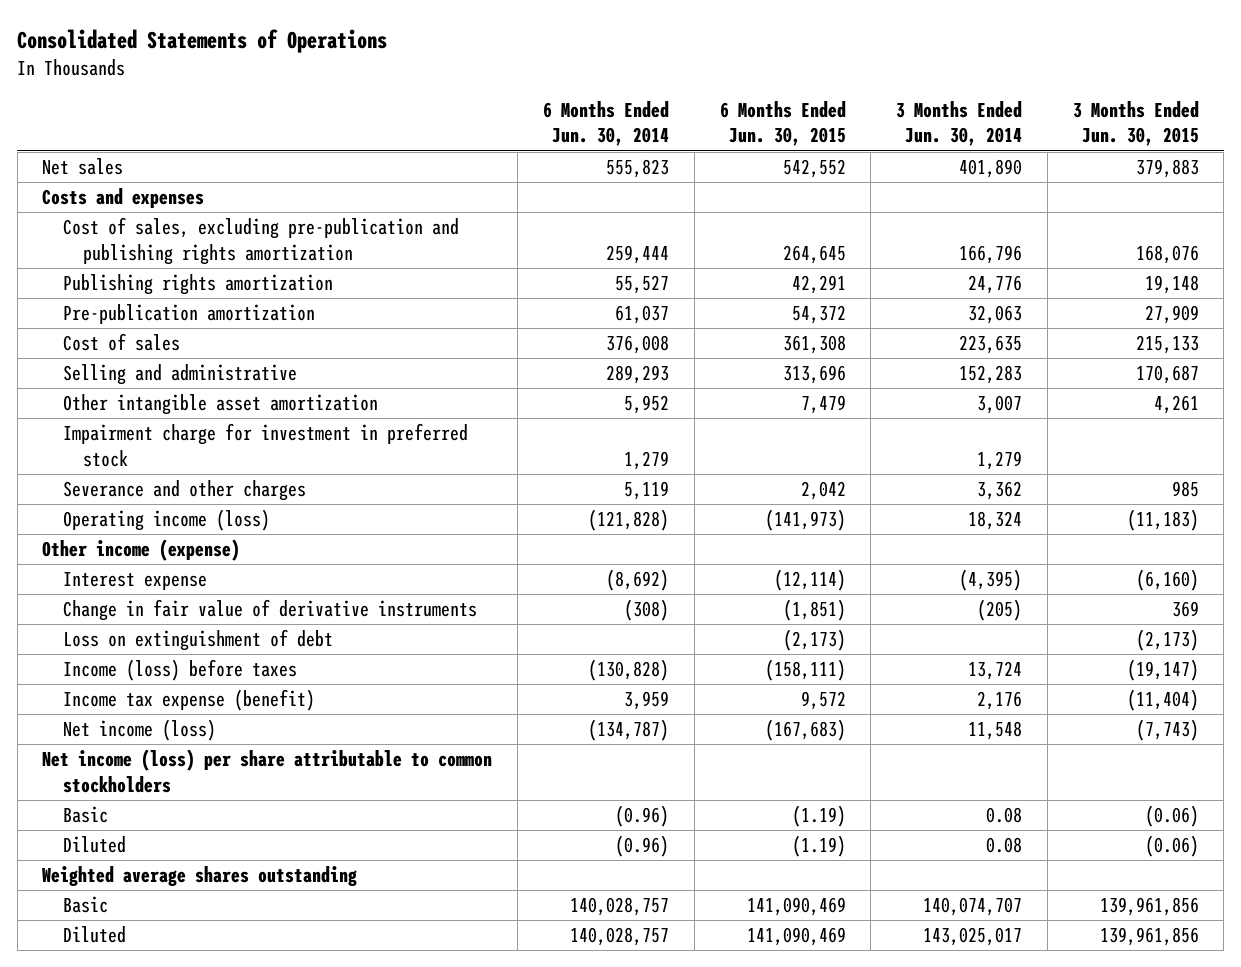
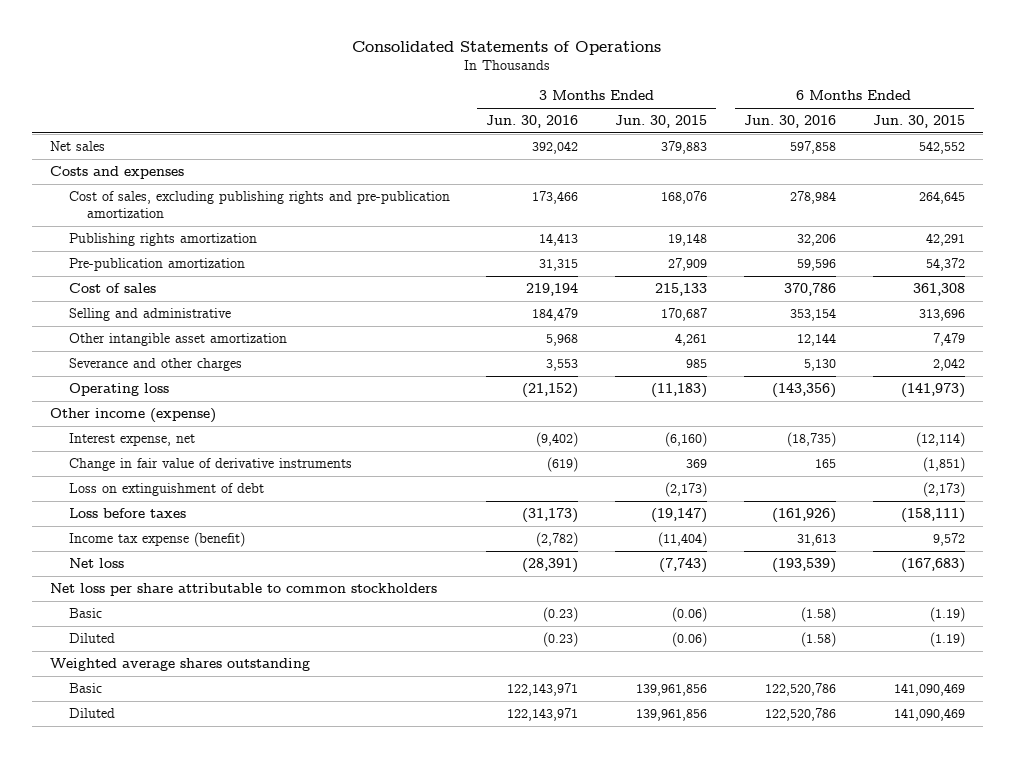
- | 6 Months Ended Jun. 30, 2014 | 6 Months Ended Jun. 30, 2015 | 3 Months Ended Jun. 30, 2014 | 3 Months Ended Jun. 30, 2015
+ | 3 Months Ended Jun. 30, 2016 | 3 Months Ended Jun. 30, 2015 | 6 Months Ended Jun. 30, 2016 | 6 Months Ended Jun. 30, 2015
- Cost of sales, excluding pre-publication and publishing rights amortization | 259,444 | 264,645 | 166,796 | 168,076
+ Cost of sales, excluding publishing rights and pre-publication amortization | 173,466 | 168,076 | 278,984 | 264,645
- Impairment charge for investment in preferred stock | 1,279 | | 1,279 |
- Operating income (loss) | (121,828) | (141,973) | 18,324 | (11,183)
+ Operating loss | (21,152) | (11,183) | (143,356) | (141,973)
- Interest expense | (8,692) | (12,114) | (4,395) | (6,160)
+ Interest expense, net | (9,402) | (6,160) | (18,735) | (12,114)
- Income (loss) before taxes | (130,828) | (158,111) | 13,724 | (19,147)
+ Loss before taxes | (31,173) | (19,147) | (161,926) | (158,111)
- Net income (loss) | (134,787) | (167,683) | 11,548 | (7,743)
- Net income (loss) per share attributable to common stockholders
+ Net loss | (28,391) | (7,743) | (193,539) | (167,683)
+ Net loss per share attributable to common stockholders

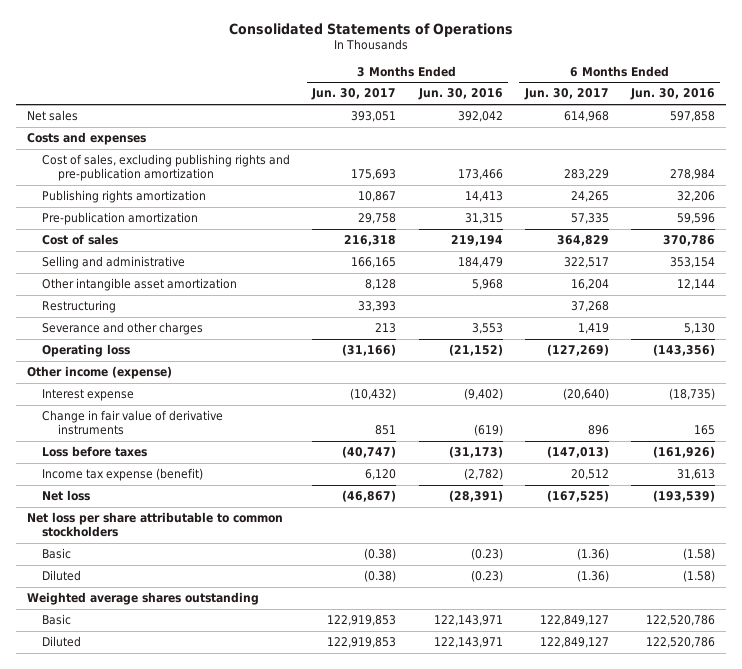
- | 3 Months Ended Jun. 30, 2016 | 3 Months Ended Jun. 30, 2015 | 6 Months Ended Jun. 30, 2016 | 6 Months Ended Jun. 30, 2015
+ | 3 Months Ended Jun. 30, 2017 | 3 Months Ended Jun. 30, 2016 | 6 Months Ended Jun. 30, 2017 | 6 Months Ended Jun. 30, 2016
+ Restructuring | 33,393 | | 37,268 |
- Interest expense, net | (9,402) | (6,160) | (18,735) | (12,114)
+ Interest expense | (10,432) | (9,402) | (20,640) | (18,735)
- Loss on extinguishment of debt | | (2,173) | | (2,173)

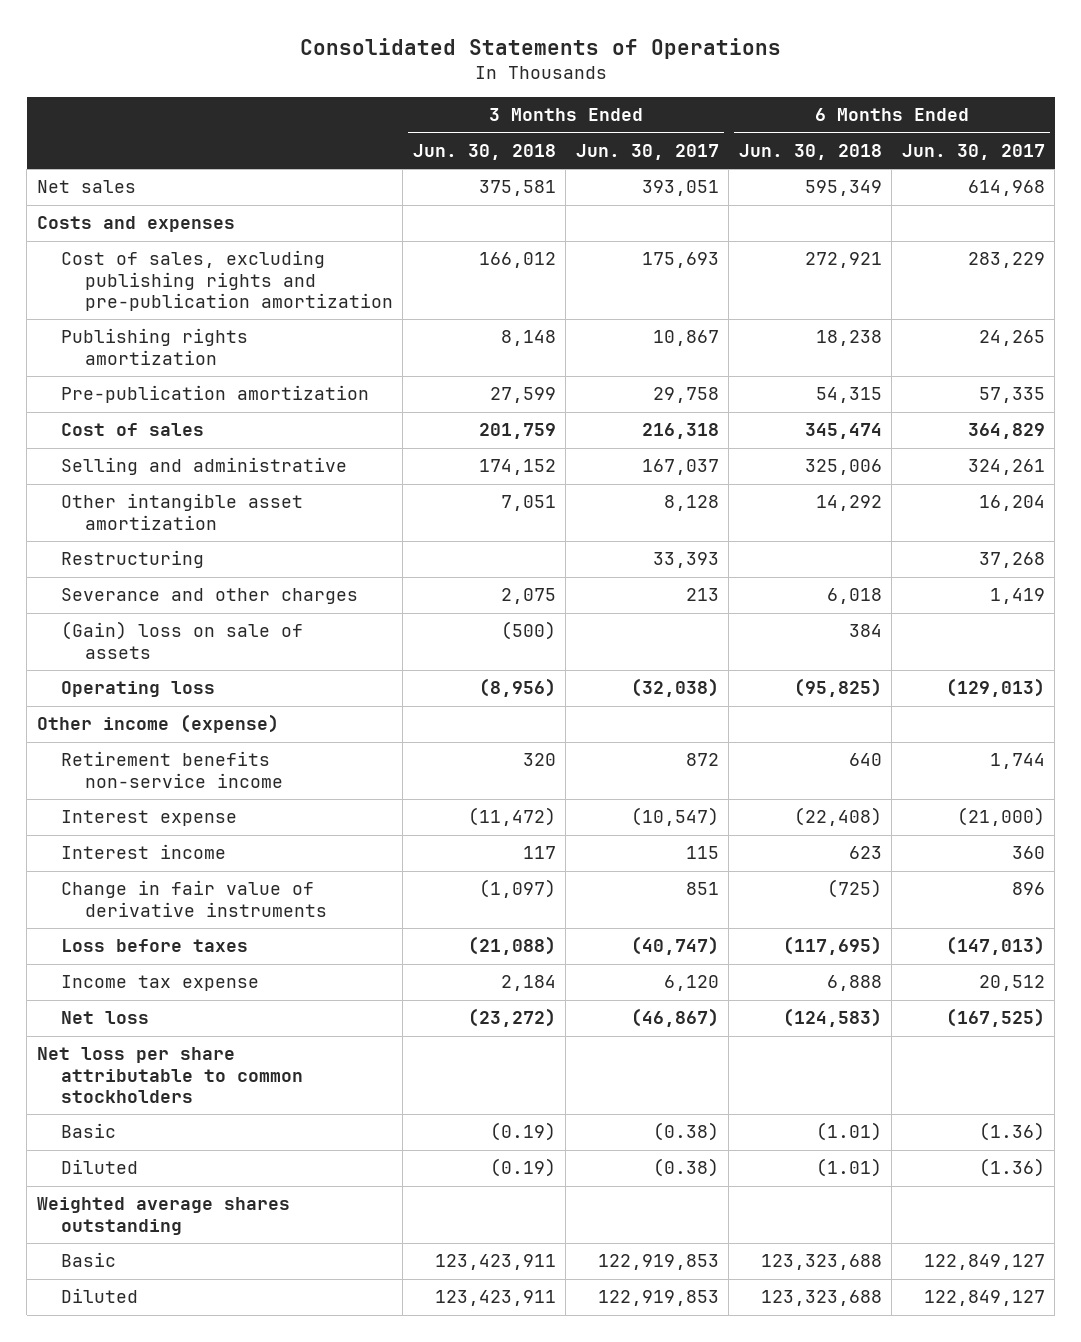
- | 3 Months Ended Jun. 30, 2017 | 3 Months Ended Jun. 30, 2016 | 6 Months Ended Jun. 30, 2017 | 6 Months Ended Jun. 30, 2016
+ | 3 Months Ended Jun. 30, 2018 | 3 Months Ended Jun. 30, 2017 | 6 Months Ended Jun. 30, 2018 | 6 Months Ended Jun. 30, 2017
- Selling and administrative | 166,165 | 184,479 | 322,517 | 353,154
+ Selling and administrative | 174,152 | 167,037 | 325,006 | 324,261
- Operating loss | (31,166) | (21,152) | (127,269) | (143,356)
+ (Gain) loss on sale of assets | (500) | | 384 |
+ Operating loss | (8,956) | (32,038) | (95,825) | (129,013)
- Interest expense | (10,432) | (9,402) | (20,640) | (18,735)
+ Retirement benefits non-service income | 320 | 872 | 640 | 1,744
+ Interest expense | (11,472) | (10,547) | (22,408) | (21,000)
+ Interest income | 117 | 115 | 623 | 360
- Income tax expense (benefit) | 6,120 | (2,782) | 20,512 | 31,613
+ Income tax expense | 2,184 | 6,120 | 6,888 | 20,512

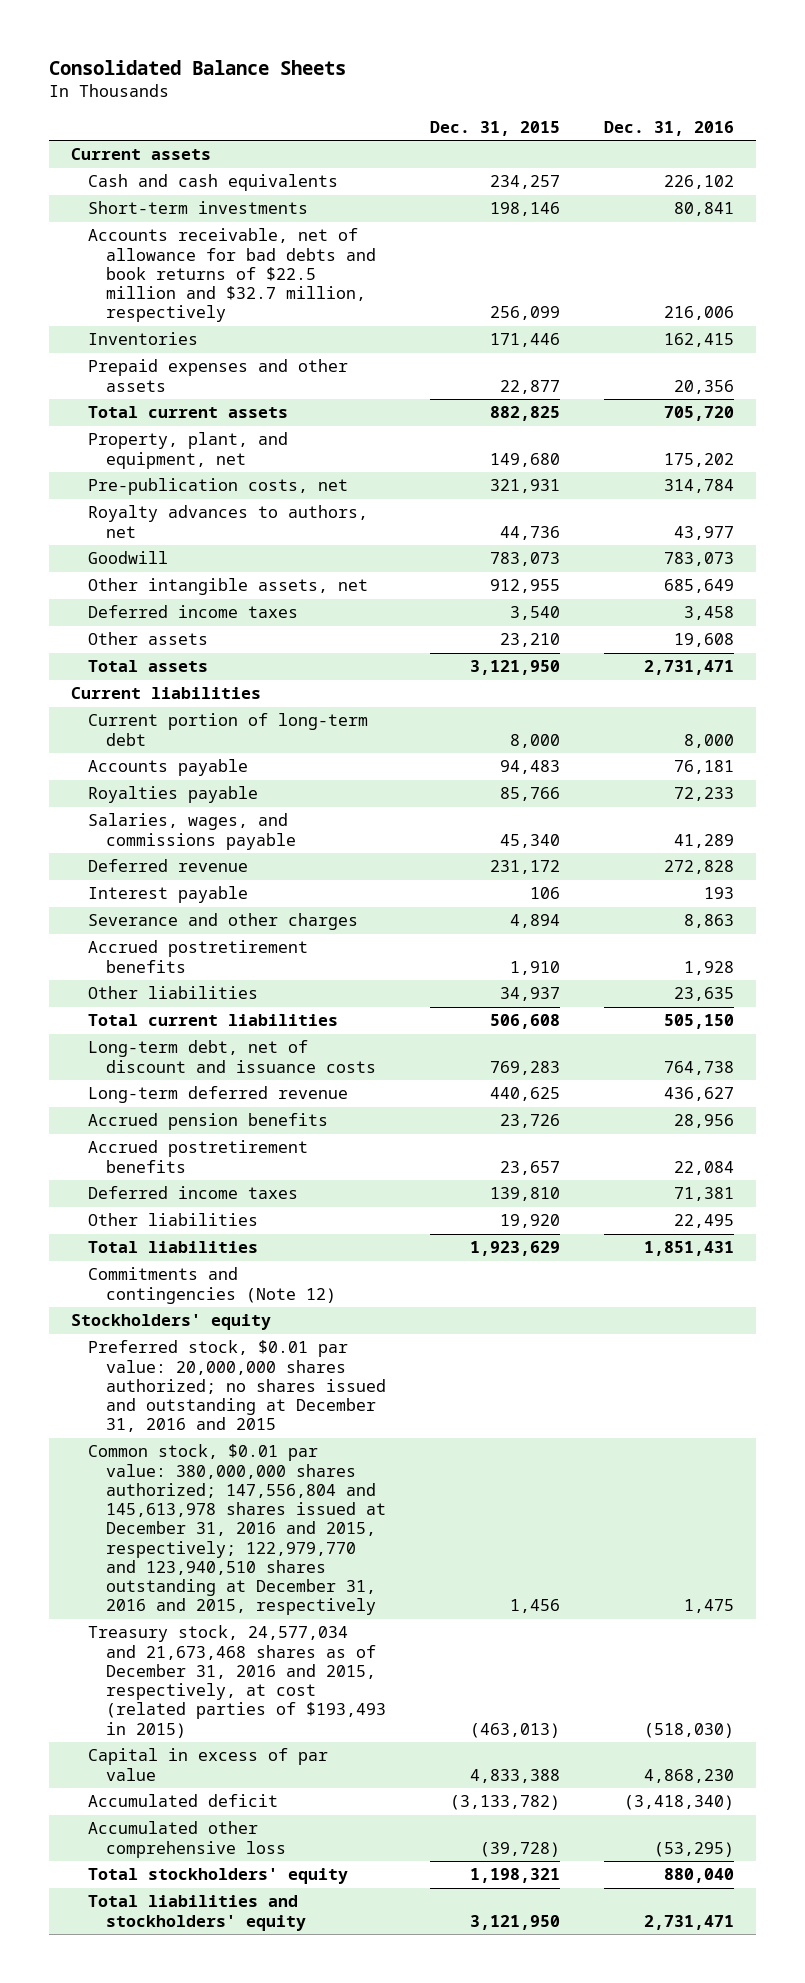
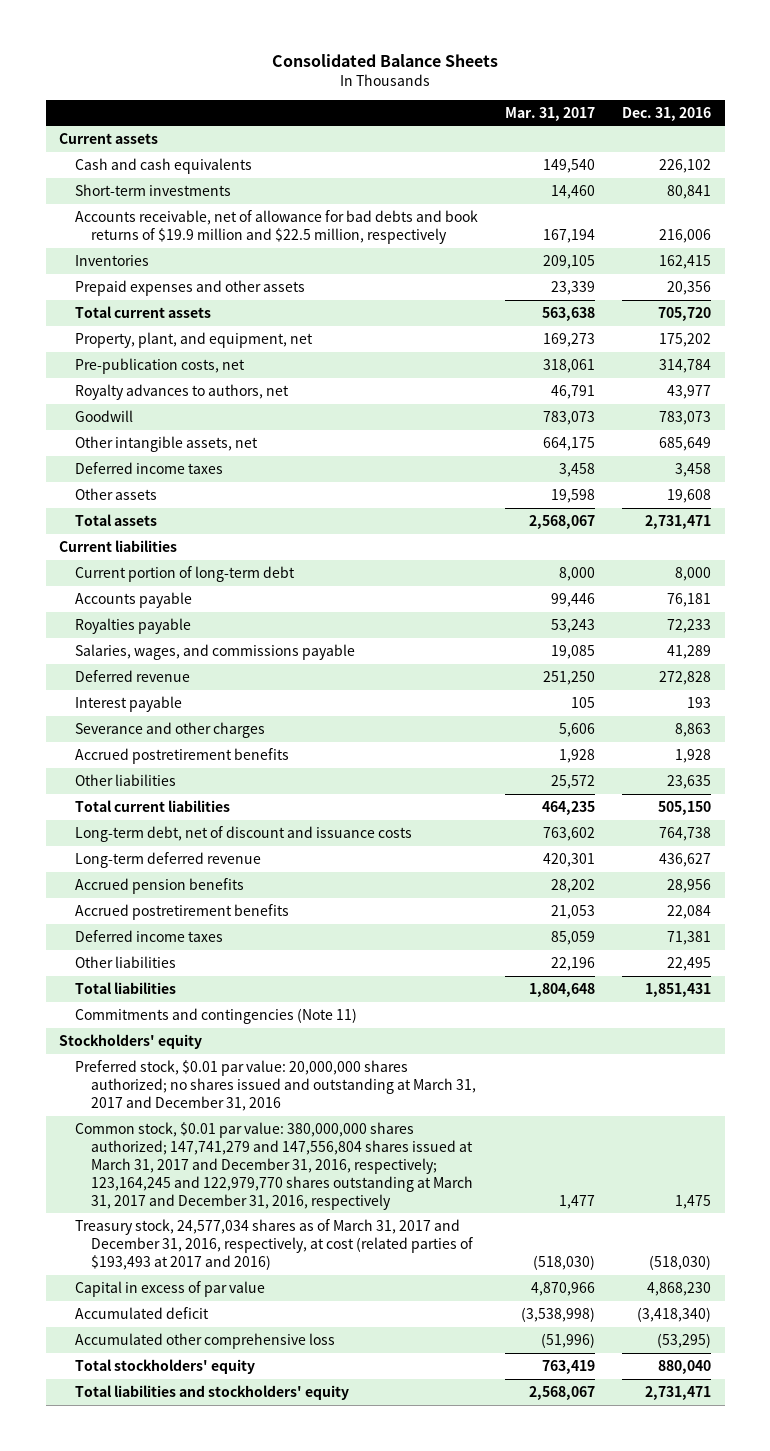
- | Dec. 31, 2015 | Dec. 31, 2016
+ | Mar. 31, 2017 | Dec. 31, 2016
- Accounts receivable, net of allowance for bad debts and book returns of $22.5 million and $32.7 million, respectively | 256,099 | 216,006
+ Accounts receivable, net of allowance for bad debts and book returns of $19.9 million and $22.5 million, respectively | 167,194 | 216,006
- Commitments and contingencies (Note 12)
+ Commitments and contingencies (Note 11)
- Preferred stock, $0.01 par value: 20,000,000 shares authorized; no shares issued and outstanding at December 31, 2016 and 2015
- Common stock, $0.01 par value: 380,000,000 shares authorized; 147,556,804 and 145,613,978 shares issued at December 31, 2016 and 2015, respectively; 122,979,770 and 123,940,510 shares outstanding at December 31, 2016 and 2015, respectively | 1,456 | 1,475
- Treasury stock, 24,577,034 and 21,673,468 shares as of December 31, 2016 and 2015, respectively, at cost (related parties of $193,493 in 2015) | (463,013) | (518,030)
+ Preferred stock, $0.01 par value: 20,000,000 shares authorized; no shares issued and outstanding at March 31, 2017 and December 31, 2016
+ Common stock, $0.01 par value: 380,000,000 shares authorized; 147,741,279 and 147,556,804 shares issued at March 31, 2017 and December 31, 2016, respectively; 123,164,245 and 122,979,770 shares outstanding at March 31, 2017 and December 31, 2016, respectively | 1,477 | 1,475
+ Treasury stock, 24,577,034 shares as of March 31, 2017 and December 31, 2016, respectively, at cost (related parties of $193,493 at 2017 and 2016) | (518,030) | (518,030)

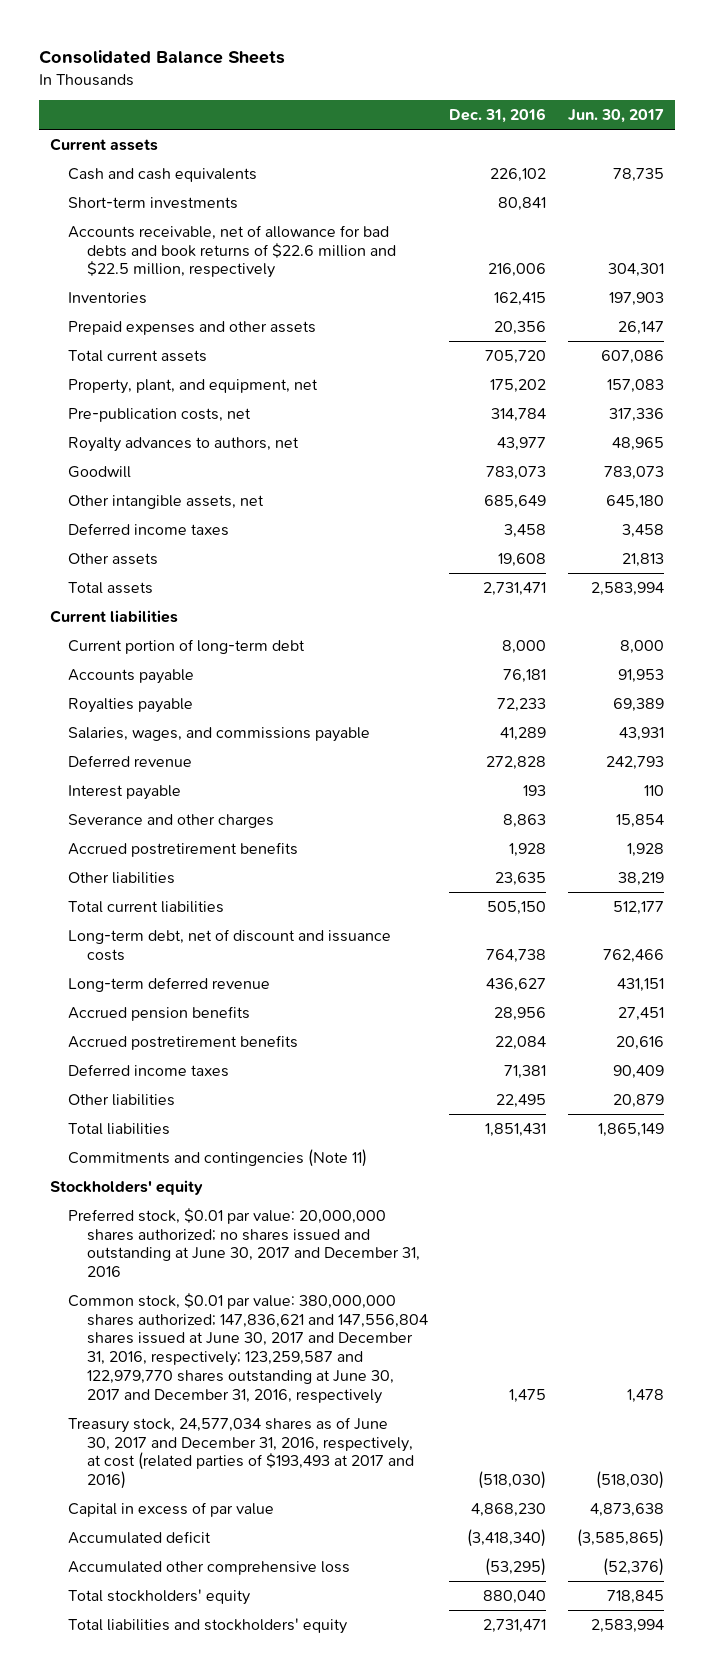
- | Mar. 31, 2017 | Dec. 31, 2016
+ | Dec. 31, 2016 | Jun. 30, 2017
- Accounts receivable, net of allowance for bad debts and book returns of $19.9 million and $22.5 million, respectively | 167,194 | 216,006
+ Accounts receivable, net of allowance for bad debts and book returns of $22.6 million and $22.5 million, respectively | 216,006 | 304,301
- Preferred stock, $0.01 par value: 20,000,000 shares authorized; no shares issued and outstanding at March 31, 2017 and December 31, 2016
- Common stock, $0.01 par value: 380,000,000 shares authorized; 147,741,279 and 147,556,804 shares issued at March 31, 2017 and December 31, 2016, respectively; 123,164,245 and 122,979,770 shares outstanding at March 31, 2017 and December 31, 2016, respectively | 1,477 | 1,475
- Treasury stock, 24,577,034 shares as of March 31, 2017 and December 31, 2016, respectively, at cost (related parties of $193,493 at 2017 and 2016) | (518,030) | (518,030)
+ Preferred stock, $0.01 par value: 20,000,000 shares authorized; no shares issued and outstanding at June 30, 2017 and December 31, 2016
+ Common stock, $0.01 par value: 380,000,000 shares authorized; 147,836,621 and 147,556,804 shares issued at June 30, 2017 and December 31, 2016, respectively; 123,259,587 and 122,979,770 shares outstanding at June 30, 2017 and December 31, 2016, respectively | 1,475 | 1,478
+ Treasury stock, 24,577,034 shares as of June 30, 2017 and December 31, 2016, respectively, at cost (related parties of $193,493 at 2017 and 2016) | (518,030) | (518,030)

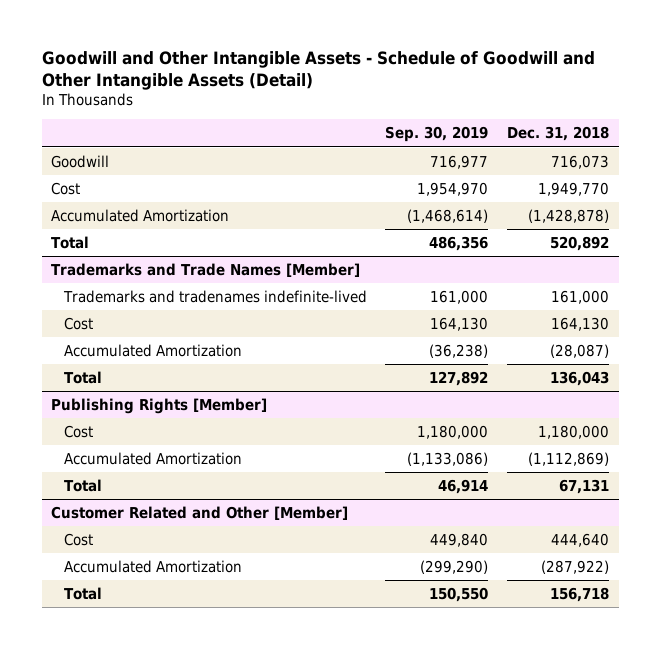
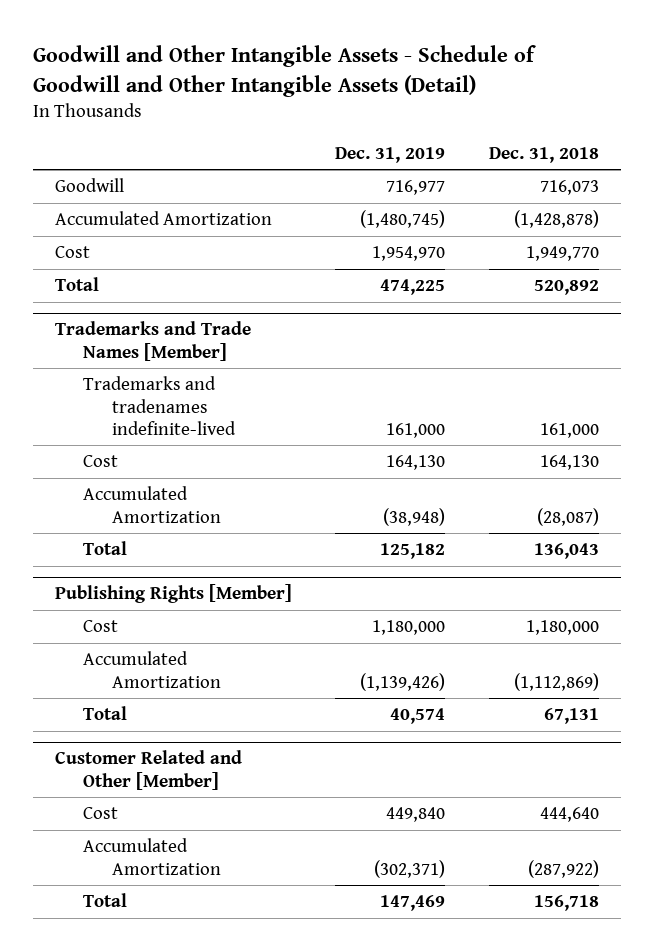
- | Sep. 30, 2019 | Dec. 31, 2018
+ | Dec. 31, 2019 | Dec. 31, 2018
moved down: Cost | 1,954,970 | 1,949,770

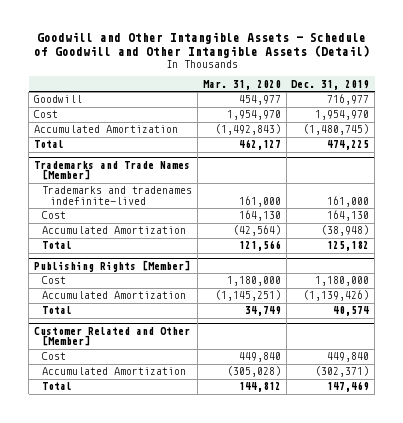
- | Dec. 31, 2019 | Dec. 31, 2018
+ | Mar. 31, 2020 | Dec. 31, 2019
moved down: Accumulated Amortization | (1,492,843) | (1,480,745)

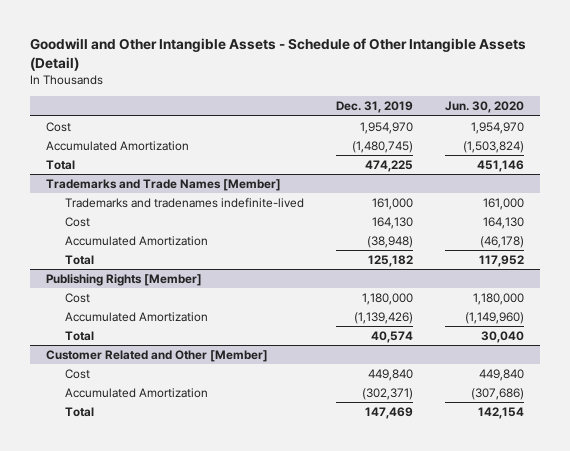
- Goodwill and Other Intangible Assets - Schedule of Goodwill and Other Intangible Assets (Detail)
+ Goodwill and Other Intangible Assets - Schedule of Other Intangible Assets (Detail)
- | Mar. 31, 2020 | Dec. 31, 2019
+ | Dec. 31, 2019 | Jun. 30, 2020
- Goodwill | 454,977 | 716,977

